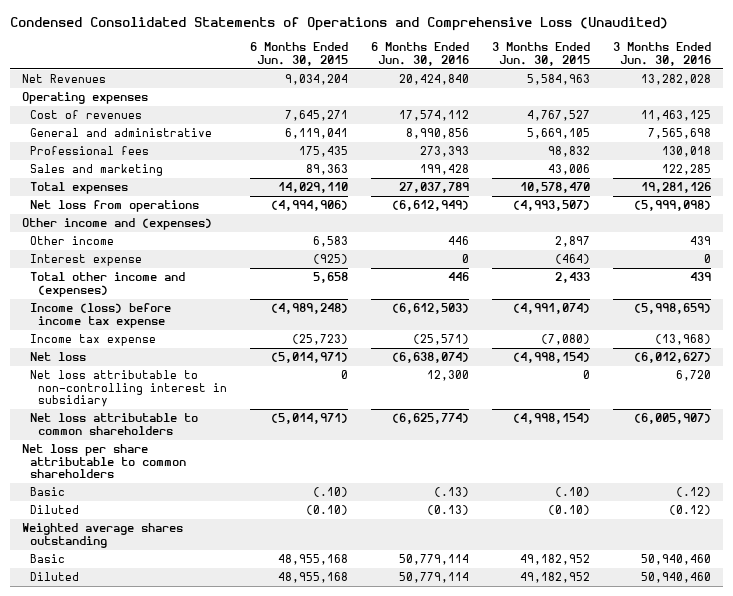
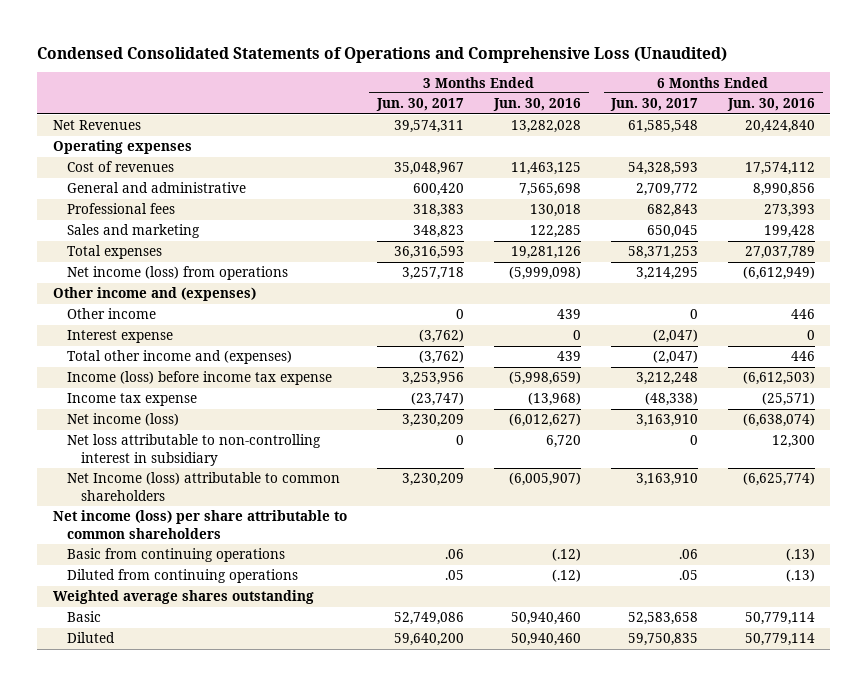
- | 6 Months Ended Jun. 30, 2015 | 6 Months Ended Jun. 30, 2016 | 3 Months Ended Jun. 30, 2015 | 3 Months Ended Jun. 30, 2016
+ | 3 Months Ended Jun. 30, 2017 | 3 Months Ended Jun. 30, 2016 | 6 Months Ended Jun. 30, 2017 | 6 Months Ended Jun. 30, 2016
- Net loss from operations | (4,994,906) | (6,612,949) | (4,993,507) | (5,999,098)
+ Net income (loss) from operations | 3,257,718 | (5,999,098) | 3,214,295 | (6,612,949)
- Net loss | (5,014,971) | (6,638,074) | (4,998,154) | (6,012,627)
+ Net income (loss) | 3,230,209 | (6,012,627) | 3,163,910 | (6,638,074)
- Net loss attributable to common shareholders | (5,014,971) | (6,625,774) | (4,998,154) | (6,005,907)
- Net loss per share attributable to common shareholders
- Basic | (.10) | (.13) | (.10) | (.12)
- Diluted | (0.10) | (0.13) | (0.10) | (0.12)
+ Net Income (loss) attributable to common shareholders | 3,230,209 | (6,005,907) | 3,163,910 | (6,625,774)
+ Net income (loss) per share attributable to common shareholders
+ Basic from continuing operations | .06 | (.12) | .06 | (.13)
+ Diluted from continuing operations | .05 | (.12) | .05 | (.13)

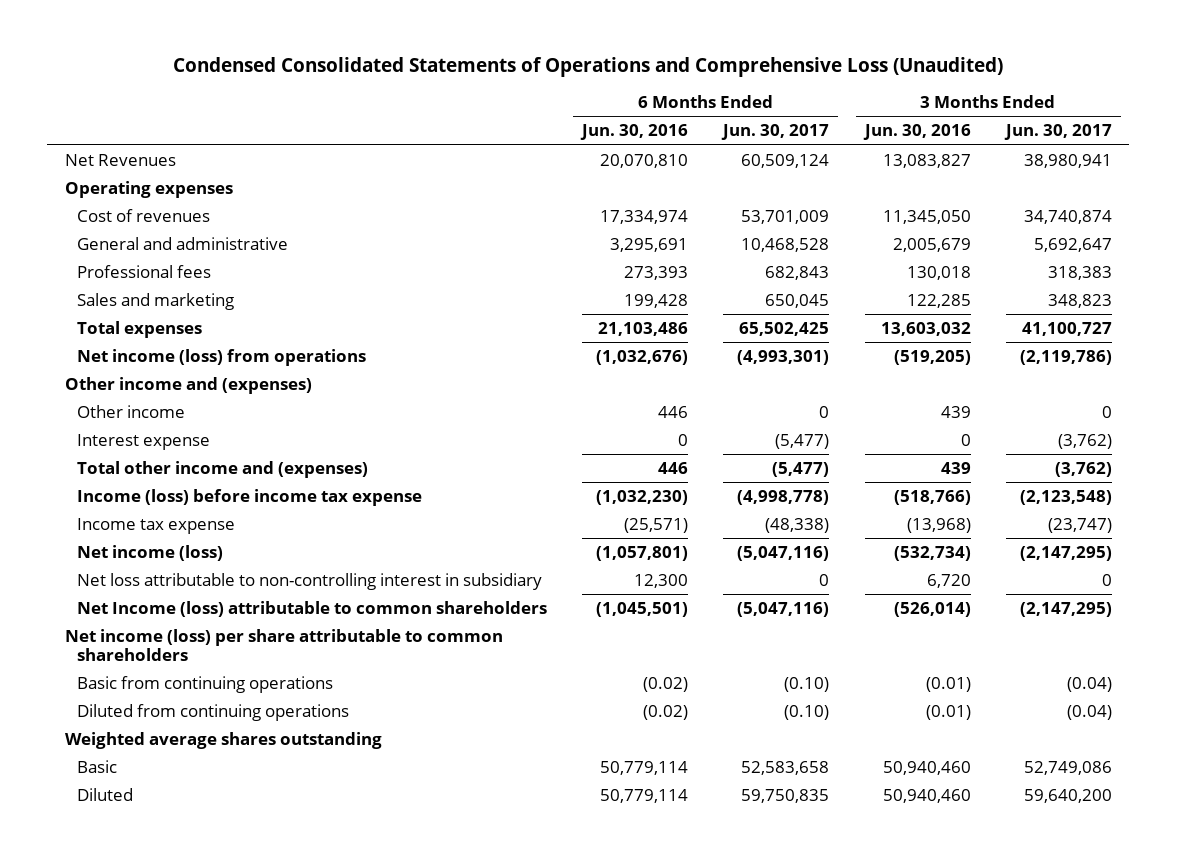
- | 3 Months Ended Jun. 30, 2017 | 3 Months Ended Jun. 30, 2016 | 6 Months Ended Jun. 30, 2017 | 6 Months Ended Jun. 30, 2016
+ | 6 Months Ended Jun. 30, 2016 | 6 Months Ended Jun. 30, 2017 | 3 Months Ended Jun. 30, 2016 | 3 Months Ended Jun. 30, 2017
- Net Revenues | 39,574,311 | 13,282,028 | 61,585,548 | 20,424,840
+ Net Revenues | 20,070,810 | 60,509,124 | 13,083,827 | 38,980,941
- Cost of revenues | 35,048,967 | 11,463,125 | 54,328,593 | 17,574,112
- General and administrative | 600,420 | 7,565,698 | 2,709,772 | 8,990,856
+ Cost of revenues | 17,334,974 | 53,701,009 | 11,345,050 | 34,740,874
+ General and administrative | 3,295,691 | 10,468,528 | 2,005,679 | 5,692,647
- Total expenses | 36,316,593 | 19,281,126 | 58,371,253 | 27,037,789
- Net income (loss) from operations | 3,257,718 | (5,999,098) | 3,214,295 | (6,612,949)
+ Total expenses | 21,103,486 | 65,502,425 | 13,603,032 | 41,100,727
+ Net income (loss) from operations | (1,032,676) | (4,993,301) | (519,205) | (2,119,786)
- Interest expense | (3,762) | 0 | (2,047) | 0
- Total other income and (expenses) | (3,762) | 439 | (2,047) | 446
- Income (loss) before income tax expense | 3,253,956 | (5,998,659) | 3,212,248 | (6,612,503)
+ Interest expense | 0 | (5,477) | 0 | (3,762)
+ Total other income and (expenses) | 446 | (5,477) | 439 | (3,762)
+ Income (loss) before income tax expense | (1,032,230) | (4,998,778) | (518,766) | (2,123,548)
- Net income (loss) | 3,230,209 | (6,012,627) | 3,163,910 | (6,638,074)
+ Net income (loss) | (1,057,801) | (5,047,116) | (532,734) | (2,147,295)
- Net Income (loss) attributable to common shareholders | 3,230,209 | (6,005,907) | 3,163,910 | (6,625,774)
+ Net Income (loss) attributable to common shareholders | (1,045,501) | (5,047,116) | (526,014) | (2,147,295)
- Basic from continuing operations | .06 | (.12) | .06 | (.13)
- Diluted from continuing operations | .05 | (.12) | .05 | (.13)
+ Basic from continuing operations | (0.02) | (0.10) | (0.01) | (0.04)
+ Diluted from continuing operations | (0.02) | (0.10) | (0.01) | (0.04)

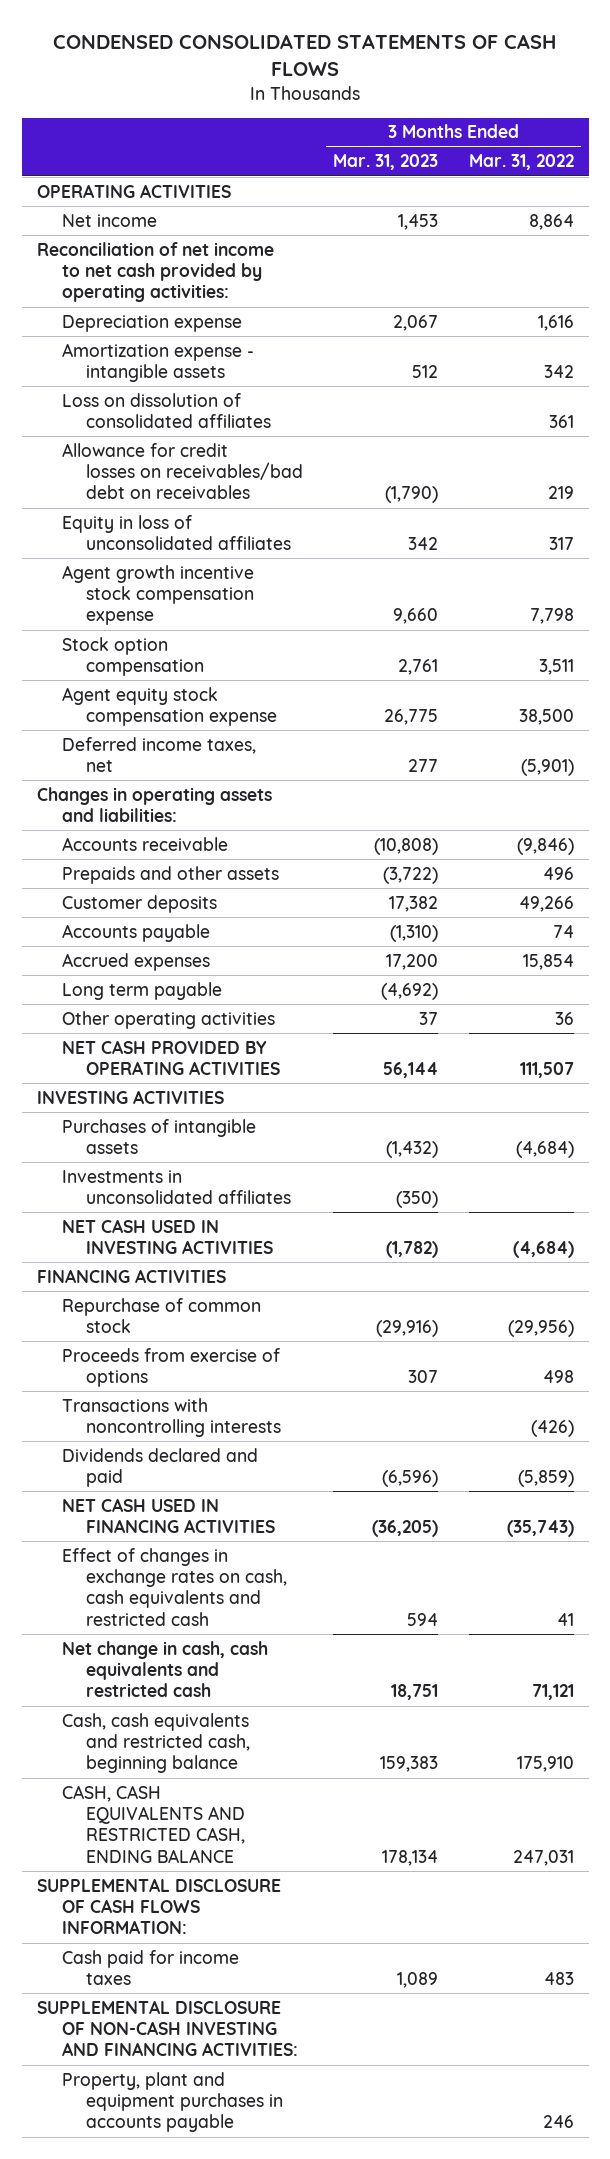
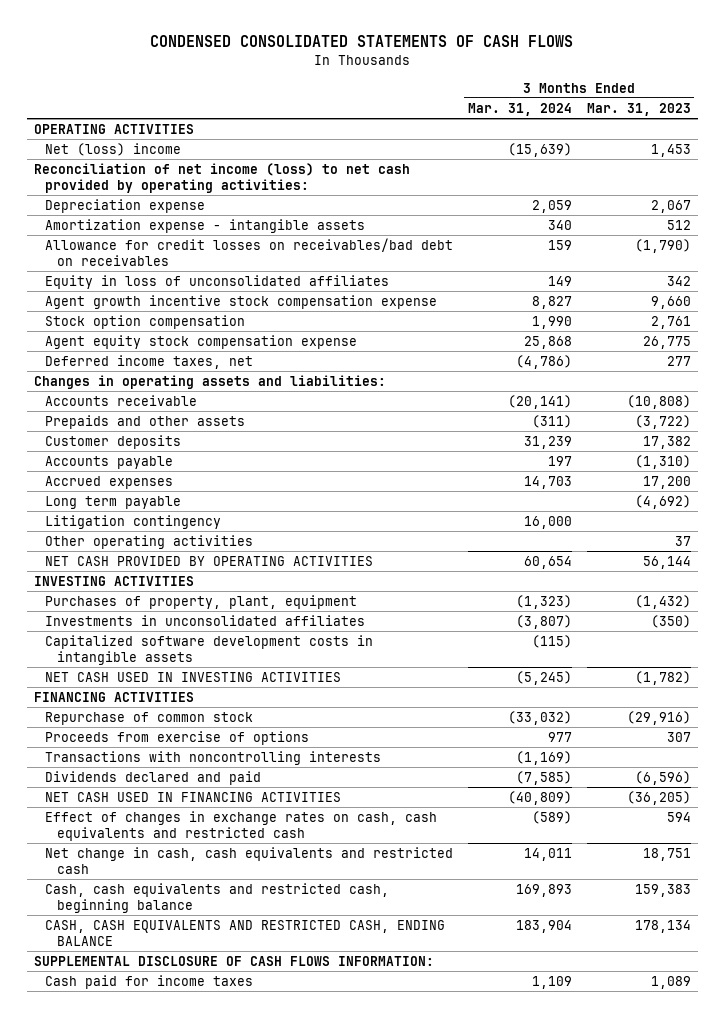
- | 3 Months Ended Mar. 31, 2023 | 3 Months Ended Mar. 31, 2022
+ | 3 Months Ended Mar. 31, 2024 | 3 Months Ended Mar. 31, 2023
- Net income | 1,453 | 8,864
- Reconciliation of net income to net cash provided by operating activities:
+ Net (loss) income | (15,639) | 1,453
+ Reconciliation of net income (loss) to net cash provided by operating activities:
- Loss on dissolution of consolidated affiliates | | 361
+ Litigation contingency | 16,000 |
- Purchases of intangible assets | (1,432) | (4,684)
+ Purchases of property, plant, equipment | (1,323) | (1,432)
+ Capitalized software development costs in intangible assets | (115) |
- SUPPLEMENTAL DISCLOSURE OF NON-CASH INVESTING AND FINANCING ACTIVITIES:
- Property, plant and equipment purchases in accounts payable | | 246

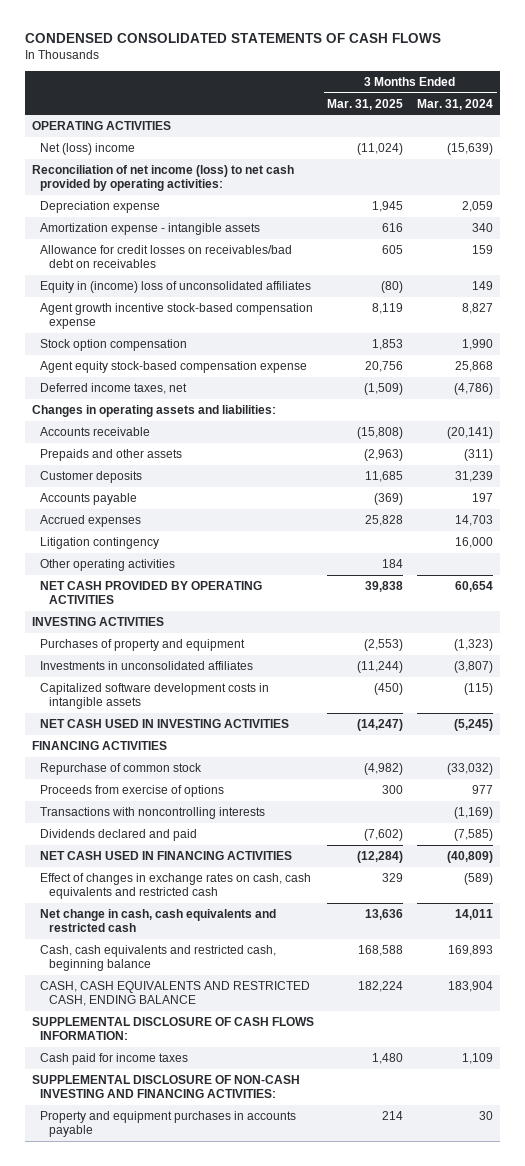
- | 3 Months Ended Mar. 31, 2024 | 3 Months Ended Mar. 31, 2023
+ | 3 Months Ended Mar. 31, 2025 | 3 Months Ended Mar. 31, 2024
- Equity in loss of unconsolidated affiliates | 149 | 342
- Agent growth incentive stock compensation expense | 8,827 | 9,660
+ Equity in (income) loss of unconsolidated affiliates | (80) | 149
+ Agent growth incentive stock-based compensation expense | 8,119 | 8,827
- Agent equity stock compensation expense | 25,868 | 26,775
+ Agent equity stock-based compensation expense | 20,756 | 25,868
- Long term payable | | (4,692)
- Purchases of property, plant, equipment | (1,323) | (1,432)
+ Purchases of property and equipment | (2,553) | (1,323)
+ SUPPLEMENTAL DISCLOSURE OF NON-CASH INVESTING AND FINANCING ACTIVITIES:
+ Property and equipment purchases in accounts payable | 214 | 30

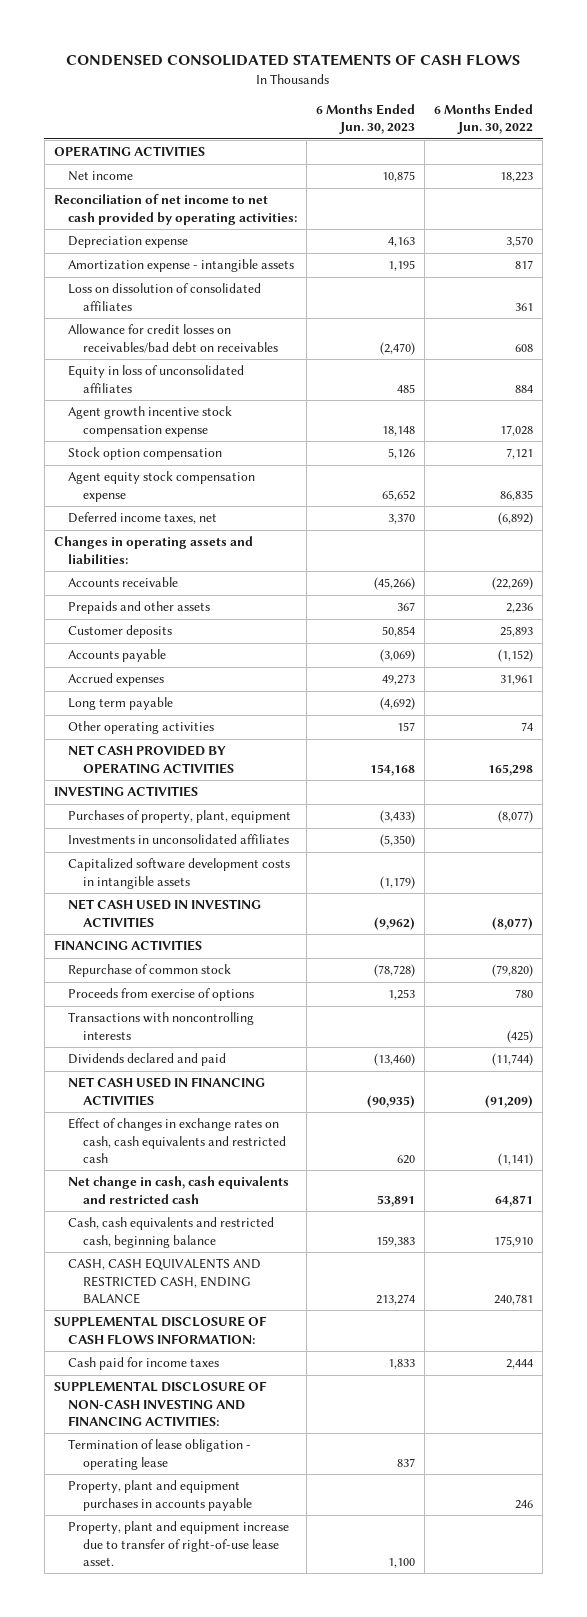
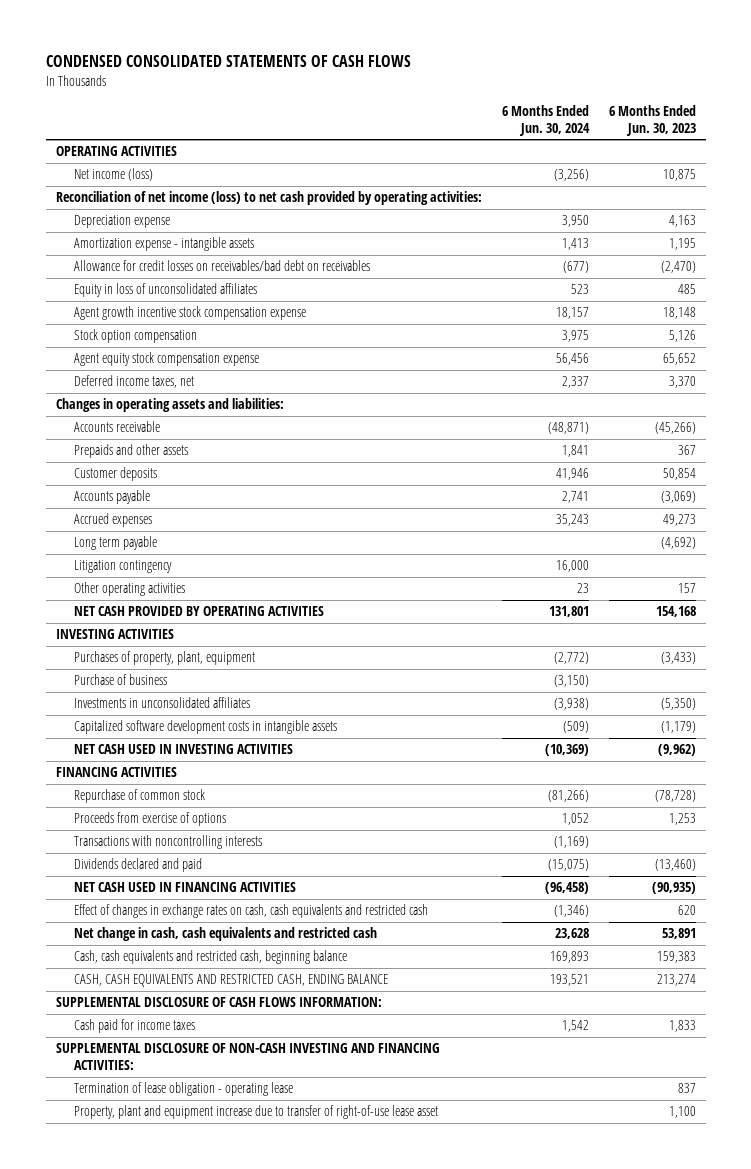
- | 6 Months Ended Jun. 30, 2023 | 6 Months Ended Jun. 30, 2022
+ | 6 Months Ended Jun. 30, 2024 | 6 Months Ended Jun. 30, 2023
- Net income | 10,875 | 18,223
- Reconciliation of net income to net cash provided by operating activities:
+ Net income (loss) | (3,256) | 10,875
+ Reconciliation of net income (loss) to net cash provided by operating activities:
- Loss on dissolution of consolidated affiliates | | 361
+ Litigation contingency | 16,000 |
+ Purchase of business | (3,150) |
- Property, plant and equipment purchases in accounts payable | | 246
- Property, plant and equipment increase due to transfer of right-of-use lease asset. | 1,100 |
+ Property, plant and equipment increase due to transfer of right-of-use lease asset | | 1,100

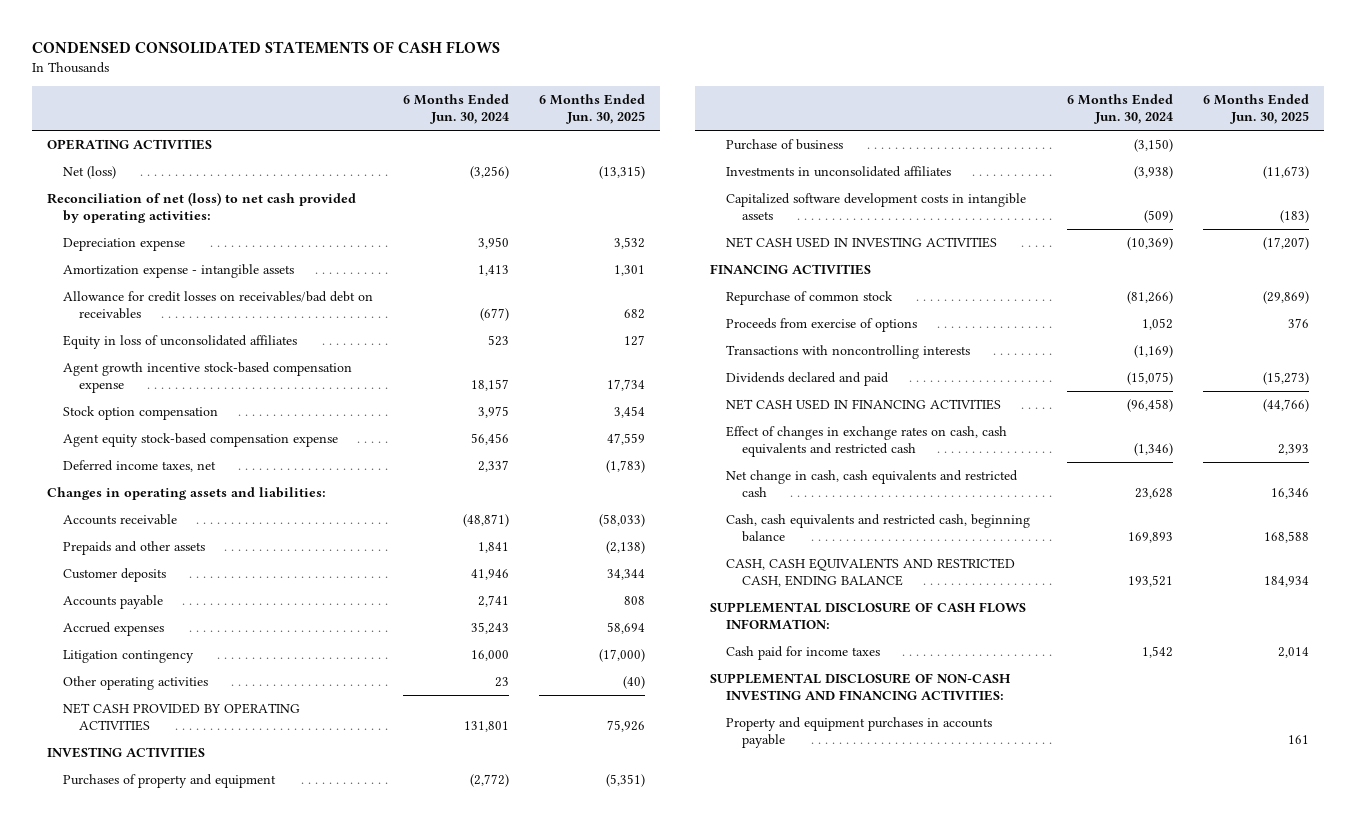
- | 6 Months Ended Jun. 30, 2024 | 6 Months Ended Jun. 30, 2023
+ | 6 Months Ended Jun. 30, 2024 | 6 Months Ended Jun. 30, 2025
- Net income (loss) | (3,256) | 10,875
- Reconciliation of net income (loss) to net cash provided by operating activities:
+ Net (loss) | (3,256) | (13,315)
+ Reconciliation of net (loss) to net cash provided by operating activities:
- Agent growth incentive stock compensation expense | 18,157 | 18,148
+ Agent growth incentive stock-based compensation expense | 18,157 | 17,734
- Agent equity stock compensation expense | 56,456 | 65,652
+ Agent equity stock-based compensation expense | 56,456 | 47,559
- Long term payable | | (4,692)
- Purchases of property, plant, equipment | (2,772) | (3,433)
+ Purchases of property and equipment | (2,772) | (5,351)
- Termination of lease obligation - operating lease | | 837
- Property, plant and equipment increase due to transfer of right-of-use lease asset | | 1,100
+ Property and equipment purchases in accounts payable | | 161

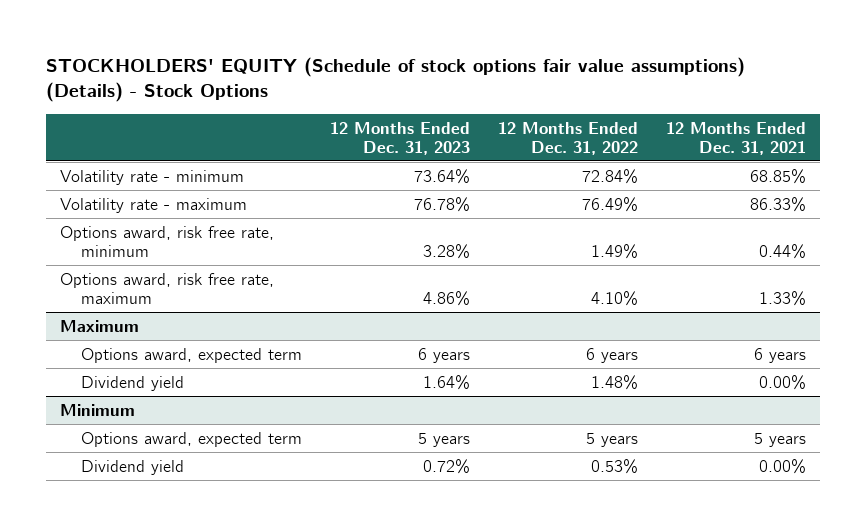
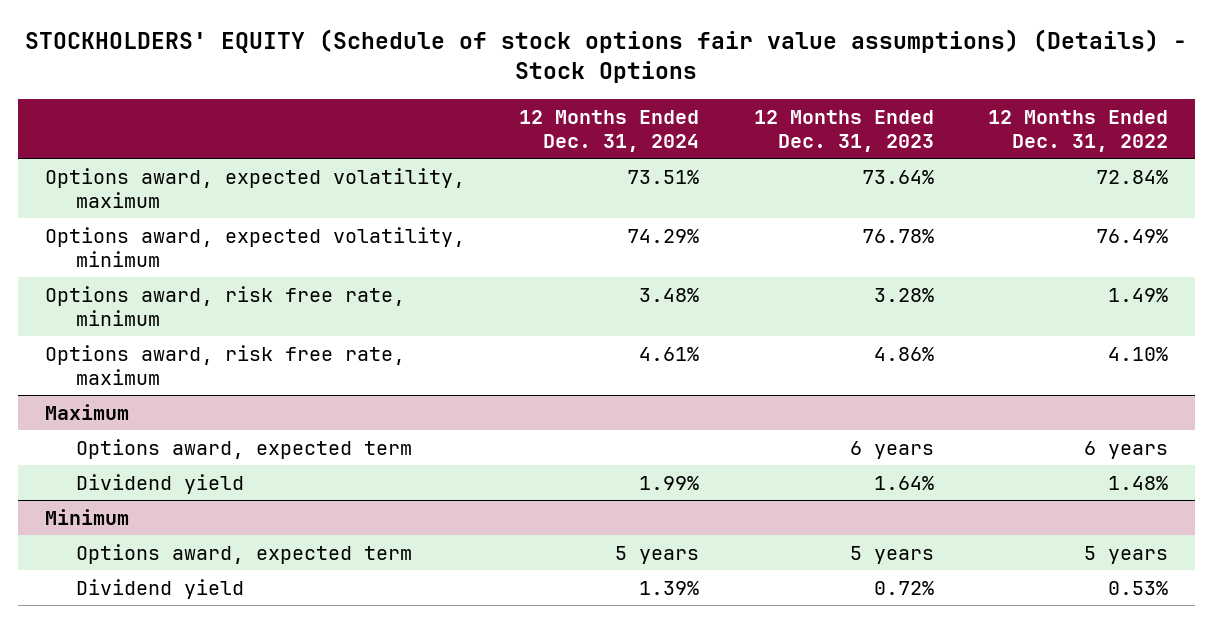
- | 12 Months Ended Dec. 31, 2023 | 12 Months Ended Dec. 31, 2022 | 12 Months Ended Dec. 31, 2021
+ | 12 Months Ended Dec. 31, 2024 | 12 Months Ended Dec. 31, 2023 | 12 Months Ended Dec. 31, 2022
- Volatility rate - minimum | 73.64% | 72.84% | 68.85%
- Volatility rate - maximum | 76.78% | 76.49% | 86.33%
+ Options award, expected volatility, maximum | 73.51% | 73.64% | 72.84%
+ Options award, expected volatility, minimum | 74.29% | 76.78% | 76.49%

